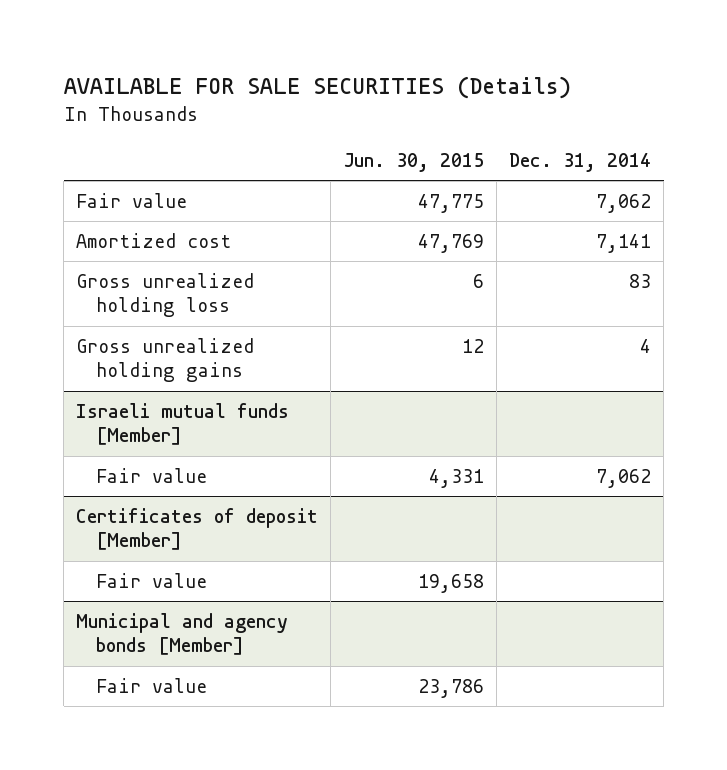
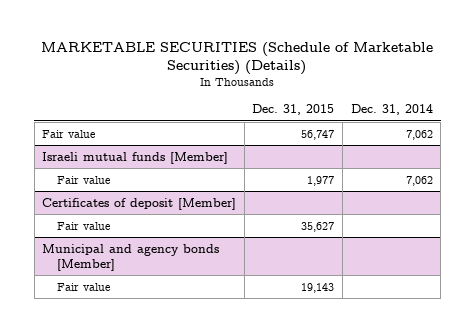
- AVAILABLE FOR SALE SECURITIES (Details)
+ MARKETABLE SECURITIES (Schedule of Marketable Securities) (Details)
- | Jun. 30, 2015 | Dec. 31, 2014
+ | Dec. 31, 2015 | Dec. 31, 2014
- Amortized cost | 47,769 | 7,141
- Gross unrealized holding loss | 6 | 83
- Gross unrealized holding gains | 12 | 4

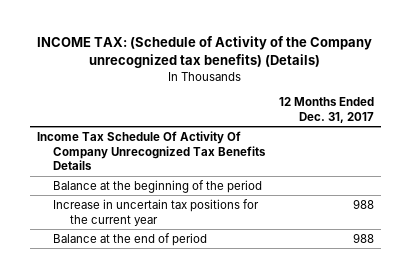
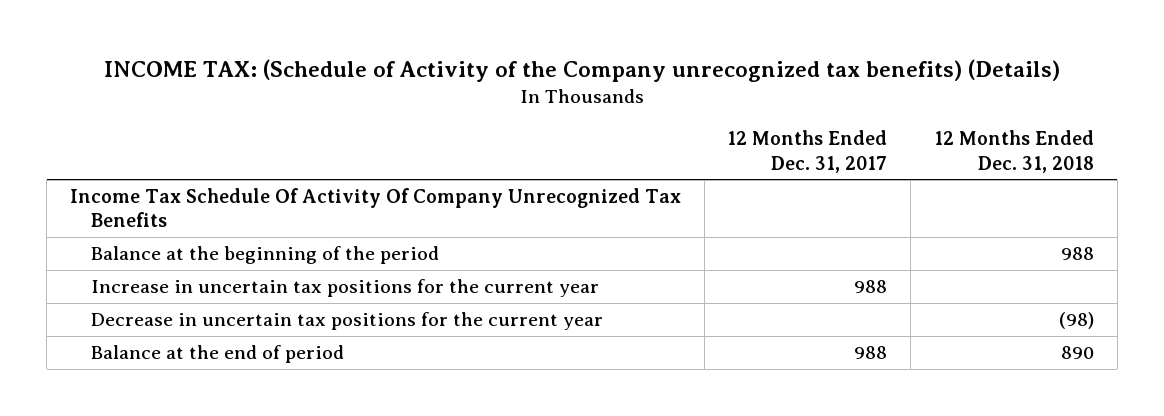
- | 12 Months Ended Dec. 31, 2017
+ | 12 Months Ended Dec. 31, 2017 | 12 Months Ended Dec. 31, 2018
- Income Tax Schedule Of Activity Of Company Unrecognized Tax Benefits Details
+ Income Tax Schedule Of Activity Of Company Unrecognized Tax Benefits
+ Decrease in uncertain tax positions for the current year | | (98)

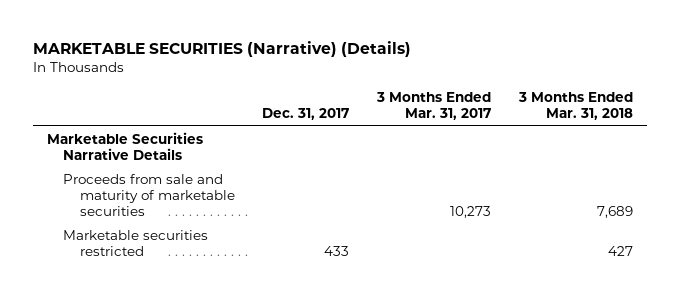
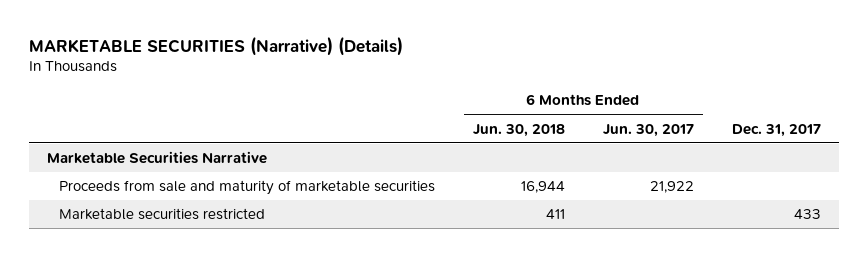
- | Dec. 31, 2017 | 3 Months Ended Mar. 31, 2017 | 3 Months Ended Mar. 31, 2018
+ | 6 Months Ended Jun. 30, 2018 | 6 Months Ended Jun. 30, 2017 | Dec. 31, 2017
- Marketable Securities Narrative Details
+ Marketable Securities Narrative

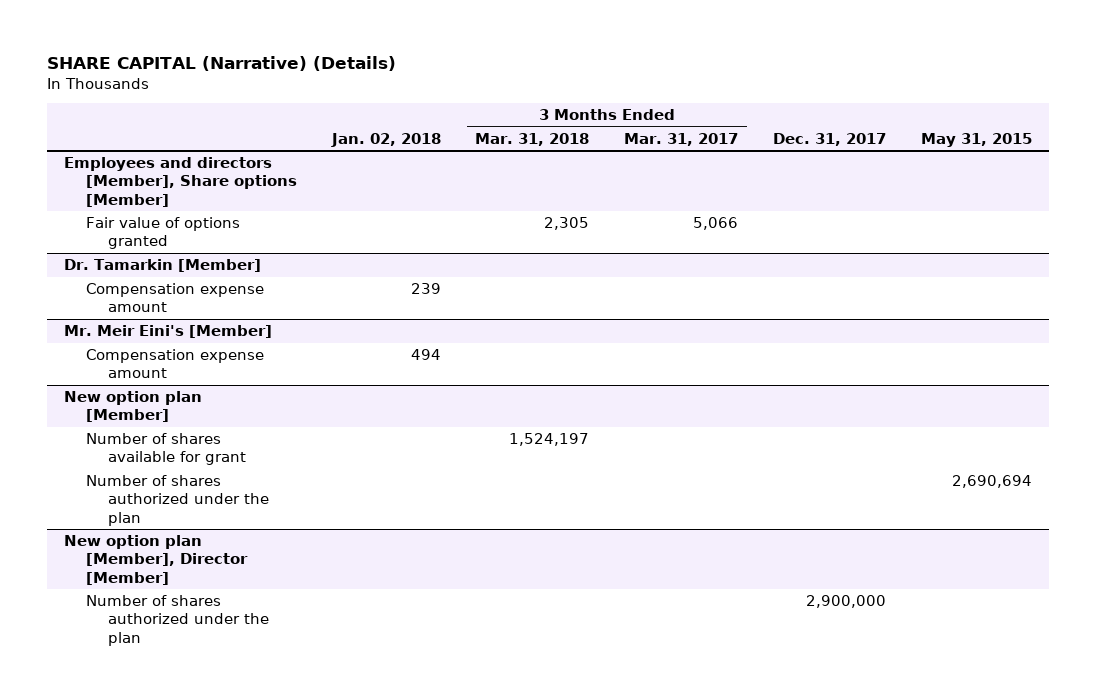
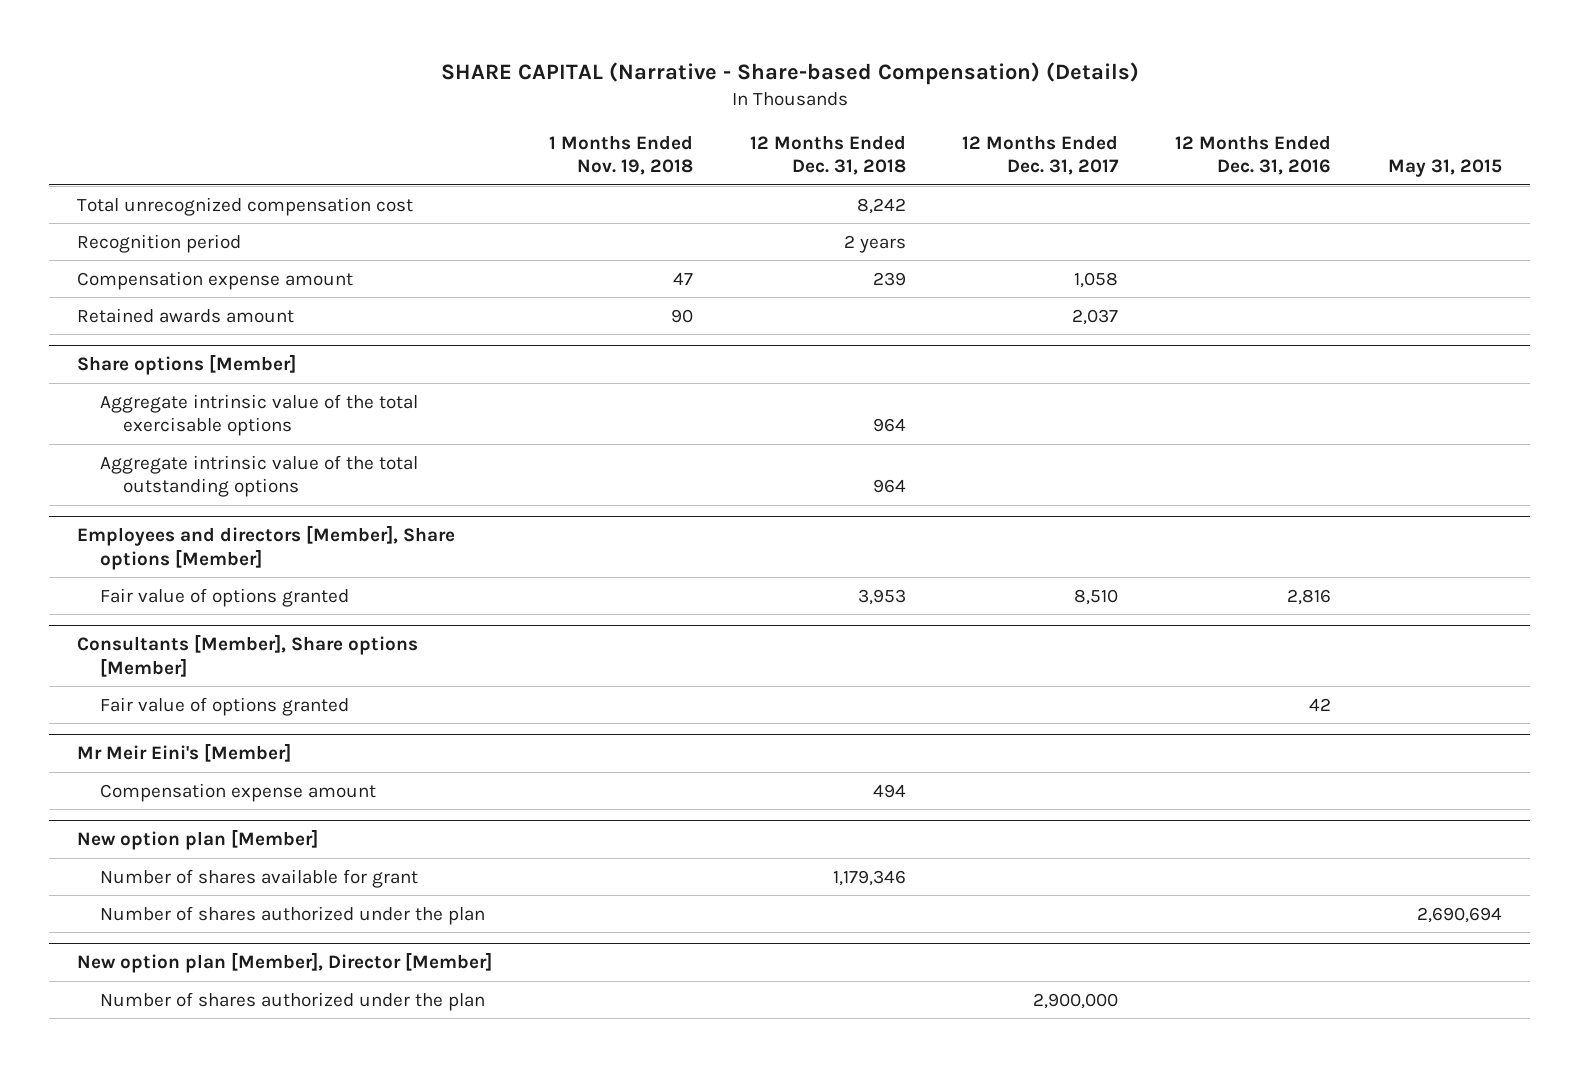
- SHARE CAPITAL (Narrative) (Details)
+ SHARE CAPITAL (Narrative - Share-based Compensation) (Details)
- | Jan. 02, 2018 | 3 Months Ended Mar. 31, 2018 | 3 Months Ended Mar. 31, 2017 | Dec. 31, 2017 | May 31, 2015
+ | 1 Months Ended Nov. 19, 2018 | 12 Months Ended Dec. 31, 2018 | 12 Months Ended Dec. 31, 2017 | 12 Months Ended Dec. 31, 2016 | May 31, 2015
+ Total unrecognized compensation cost | | 8,242 | | |
+ Recognition period | | 2 years | | |
+ Compensation expense amount | 47 | 239 | 1,058 | |
+ Retained awards amount | 90 | | 2,037 | |
+ Share options [Member]
+ Aggregate intrinsic value of the total exercisable options | | 964 | | |
+ Aggregate intrinsic value of the total outstanding options | | 964 | | |
- Dr. Tamarkin [Member]
- Compensation expense amount | 239 | | | |
- Mr. Meir Eini's [Member]
+ Consultants [Member], Share options [Member]
+ Fair value of options granted | | | | 42 |
+ Mr Meir Eini's [Member]

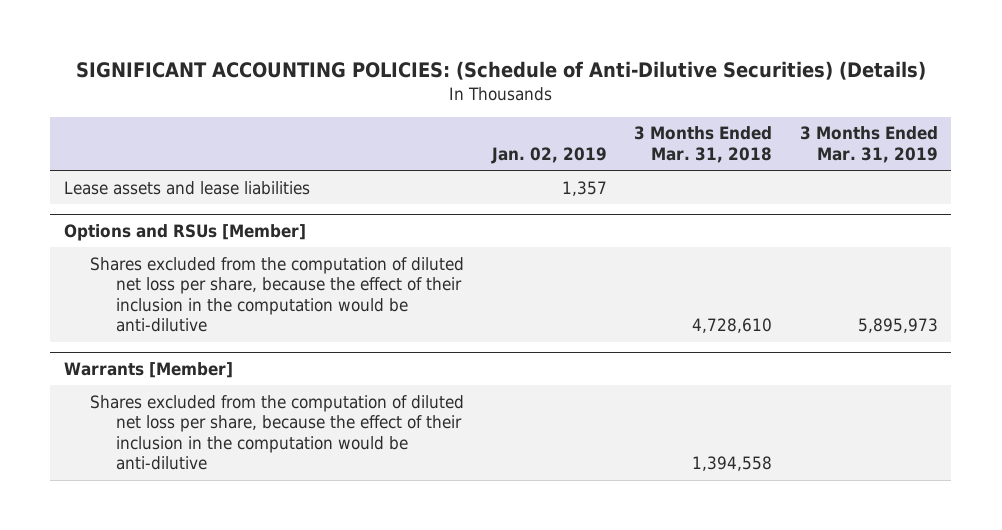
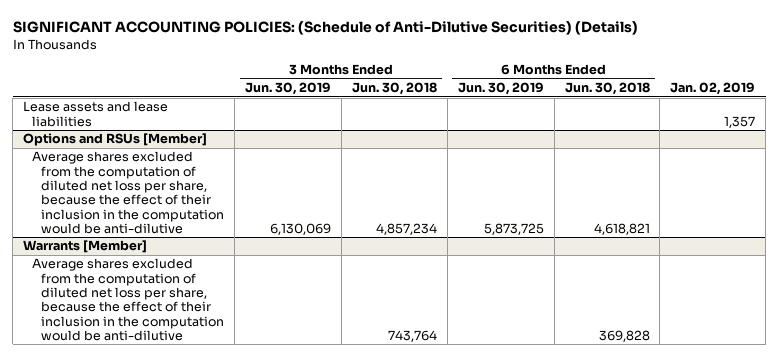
- | Jan. 02, 2019 | 3 Months Ended Mar. 31, 2018 | 3 Months Ended Mar. 31, 2019
+ | 3 Months Ended Jun. 30, 2019 | 3 Months Ended Jun. 30, 2018 | 6 Months Ended Jun. 30, 2019 | 6 Months Ended Jun. 30, 2018 | Jan. 02, 2019
@ Options and RSUs [Member]
- Shares excluded from the computation of diluted net loss per share, because the effect of their inclusion in the computation would be anti-dilutive | | 4,728,610 | 5,895,973
+ Average shares excluded from the computation of diluted net loss per share, because the effect of their inclusion in the computation would be anti-dilutive | 6,130,069 | 4,857,234 | 5,873,725 | 4,618,821 |
@ Warrants [Member]
- Shares excluded from the computation of diluted net loss per share, because the effect of their inclusion in the computation would be anti-dilutive | | 1,394,558 |
+ Average shares excluded from the computation of diluted net loss per share, because the effect of their inclusion in the computation would be anti-dilutive | | 743,764 | | 369,828 |

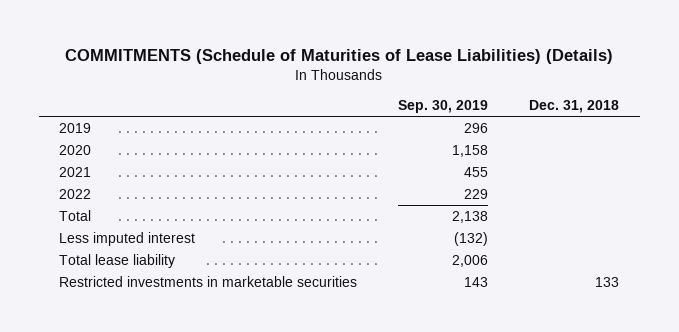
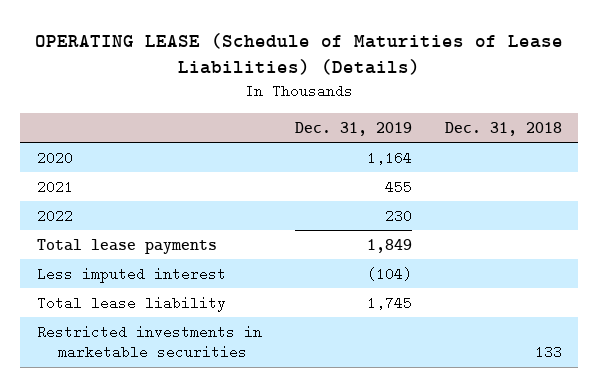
- COMMITMENTS (Schedule of Maturities of Lease Liabilities) (Details)
+ OPERATING LEASE (Schedule of Maturities of Lease Liabilities) (Details)
- | Sep. 30, 2019 | Dec. 31, 2018
+ | Dec. 31, 2019 | Dec. 31, 2018
- 2019 | 296 |
- Total | 2,138 |
+ Total lease payments | 1,849 |

